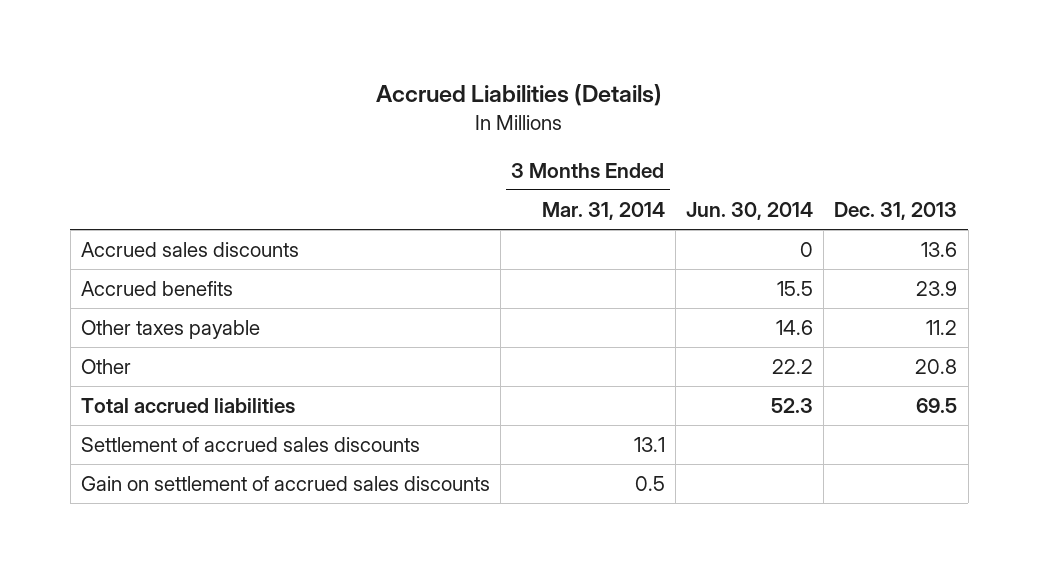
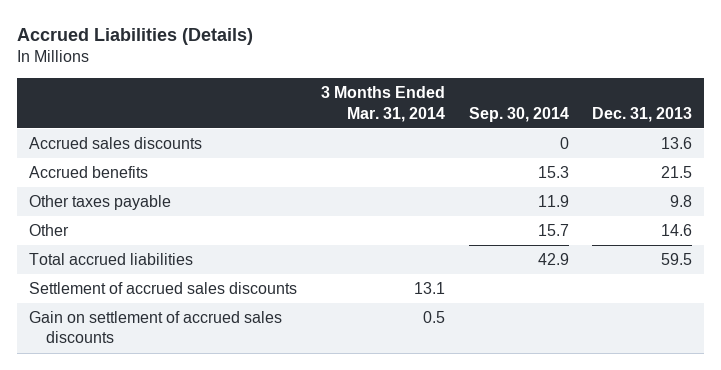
- | 3 Months Ended Mar. 31, 2014 | Jun. 30, 2014 | Dec. 31, 2013
+ | 3 Months Ended Mar. 31, 2014 | Sep. 30, 2014 | Dec. 31, 2013
- Accrued benefits | | 15.5 | 23.9
- Other taxes payable | | 14.6 | 11.2
- Other | | 22.2 | 20.8
- Total accrued liabilities | | 52.3 | 69.5
+ Accrued benefits | | 15.3 | 21.5
+ Other taxes payable | | 11.9 | 9.8
+ Other | | 15.7 | 14.6
+ Total accrued liabilities | | 42.9 | 59.5

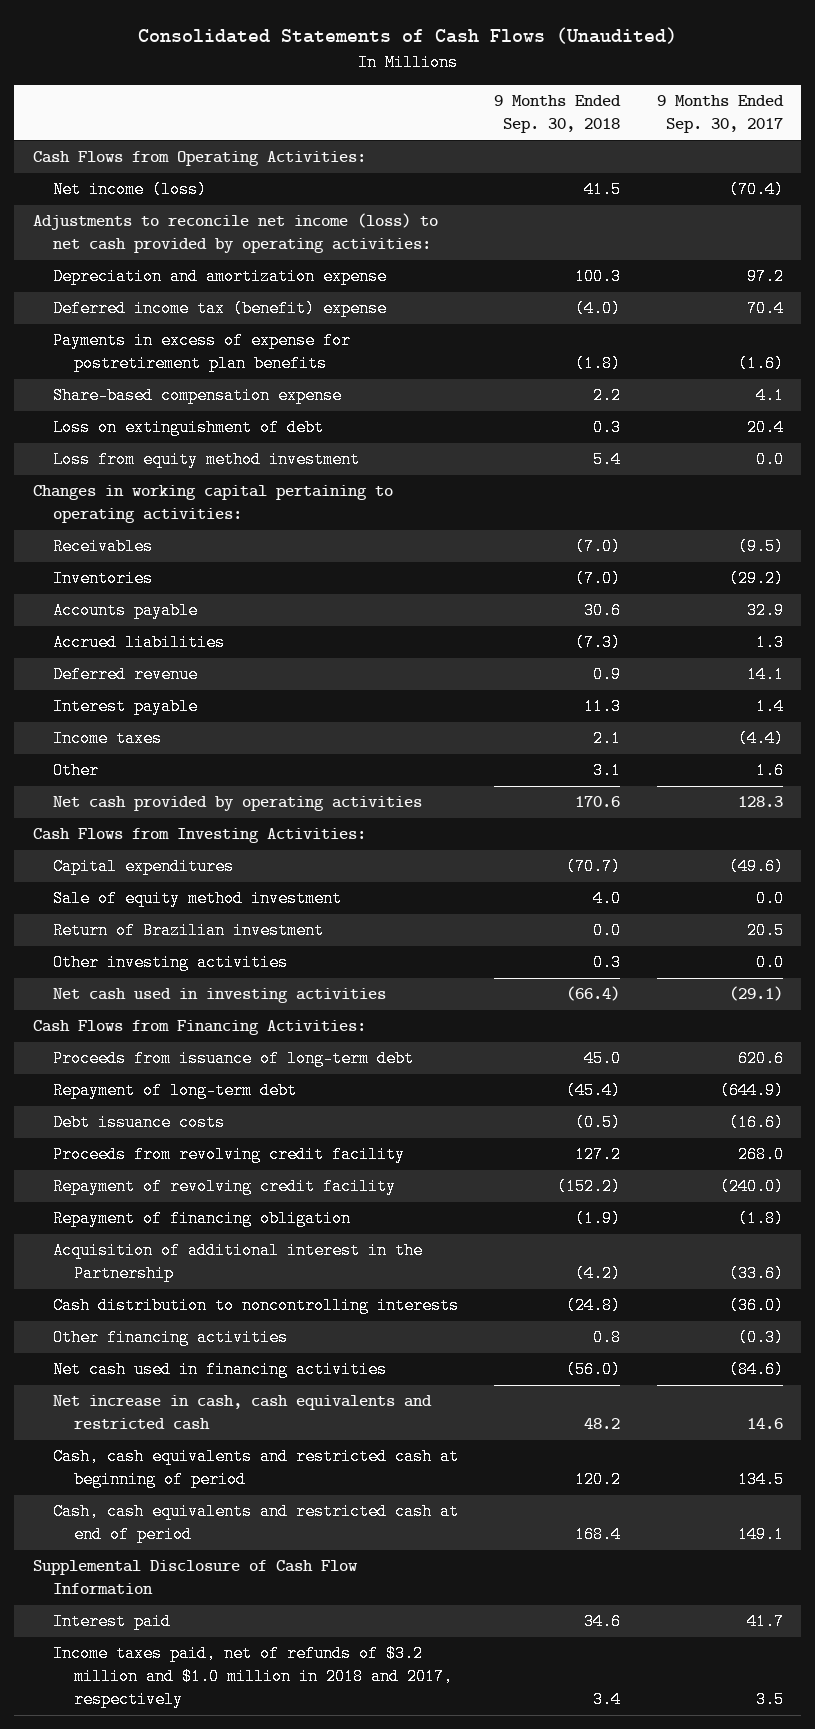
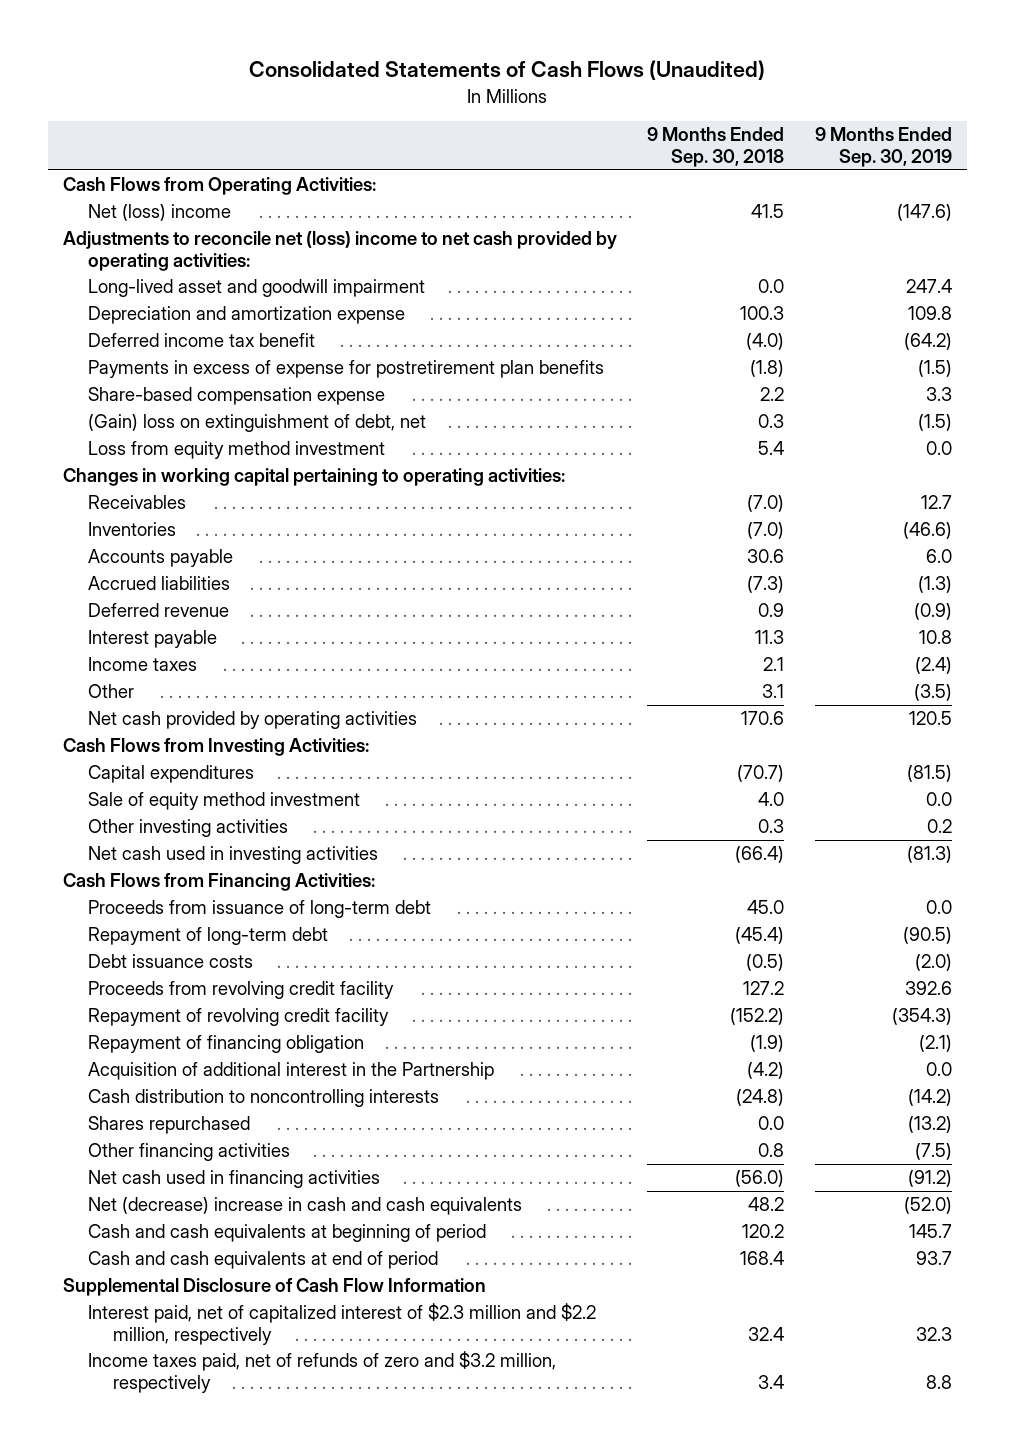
- | 9 Months Ended Sep. 30, 2018 | 9 Months Ended Sep. 30, 2017
+ | 9 Months Ended Sep. 30, 2018 | 9 Months Ended Sep. 30, 2019
- Net income (loss) | 41.5 | (70.4)
- Adjustments to reconcile net income (loss) to net cash provided by operating activities:
+ Net (loss) income | 41.5 | (147.6)
+ Adjustments to reconcile net (loss) income to net cash provided by operating activities:
+ Long-lived asset and goodwill impairment | 0.0 | 247.4
- Deferred income tax (benefit) expense | (4.0) | 70.4
+ Deferred income tax benefit | (4.0) | (64.2)
- Loss on extinguishment of debt | 0.3 | 20.4
+ (Gain) loss on extinguishment of debt, net | 0.3 | (1.5)
- Return of Brazilian investment | 0.0 | 20.5
+ Shares repurchased | 0.0 | (13.2)
- Net increase in cash, cash equivalents and restricted cash | 48.2 | 14.6
- Cash, cash equivalents and restricted cash at beginning of period | 120.2 | 134.5
- Cash, cash equivalents and restricted cash at end of period | 168.4 | 149.1
+ Net (decrease) increase in cash and cash equivalents | 48.2 | (52.0)
+ Cash and cash equivalents at beginning of period | 120.2 | 145.7
+ Cash and cash equivalents at end of period | 168.4 | 93.7
- Interest paid | 34.6 | 41.7
- Income taxes paid, net of refunds of $3.2 million and $1.0 million in 2018 and 2017, respectively | 3.4 | 3.5
+ Interest paid, net of capitalized interest of $2.3 million and $2.2 million, respectively | 32.4 | 32.3
+ Income taxes paid, net of refunds of zero and $3.2 million, respectively | 3.4 | 8.8

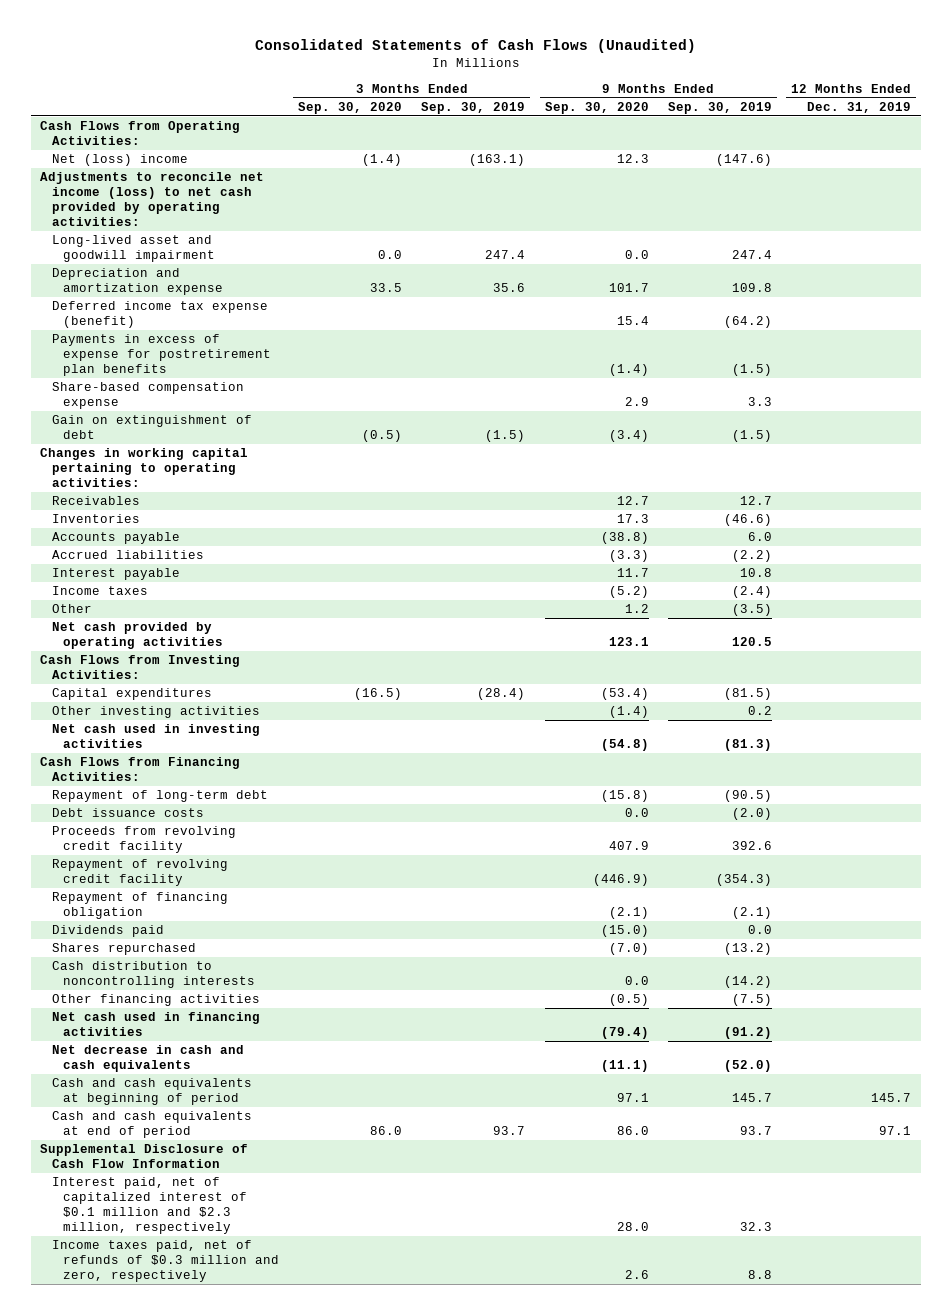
- | 9 Months Ended Sep. 30, 2018 | 9 Months Ended Sep. 30, 2019
+ | 3 Months Ended Sep. 30, 2020 | 3 Months Ended Sep. 30, 2019 | 9 Months Ended Sep. 30, 2020 | 9 Months Ended Sep. 30, 2019 | 12 Months Ended Dec. 31, 2019
- Adjustments to reconcile net (loss) income to net cash provided by operating activities:
+ Adjustments to reconcile net income (loss) to net cash provided by operating activities:
- Deferred income tax benefit | (4.0) | (64.2)
+ Deferred income tax expense (benefit) | | | 15.4 | (64.2) |
- (Gain) loss on extinguishment of debt, net | 0.3 | (1.5)
- Loss from equity method investment | 5.4 | 0.0
+ Gain on extinguishment of debt | (0.5) | (1.5) | (3.4) | (1.5) |
- Accrued liabilities | (7.3) | (1.3)
- Deferred revenue | 0.9 | (0.9)
+ Accrued liabilities | | | (3.3) | (2.2) |
- Sale of equity method investment | 4.0 | 0.0
- Proceeds from issuance of long-term debt | 45.0 | 0.0
- Acquisition of additional interest in the Partnership | (4.2) | 0.0
+ Dividends paid | | | (15.0) | 0.0 |
moved down: Cash distribution to noncontrolling interests | | | 0.0 | (14.2) |
- Net (decrease) increase in cash and cash equivalents | 48.2 | (52.0)
+ Net decrease in cash and cash equivalents | | | (11.1) | (52.0) |
- Interest paid, net of capitalized interest of $2.3 million and $2.2 million, respectively | 32.4 | 32.3
- Income taxes paid, net of refunds of zero and $3.2 million, respectively | 3.4 | 8.8
+ Interest paid, net of capitalized interest of $0.1 million and $2.3 million, respectively | | | 28.0 | 32.3 |
+ Income taxes paid, net of refunds of $0.3 million and zero, respectively | | | 2.6 | 8.8 |

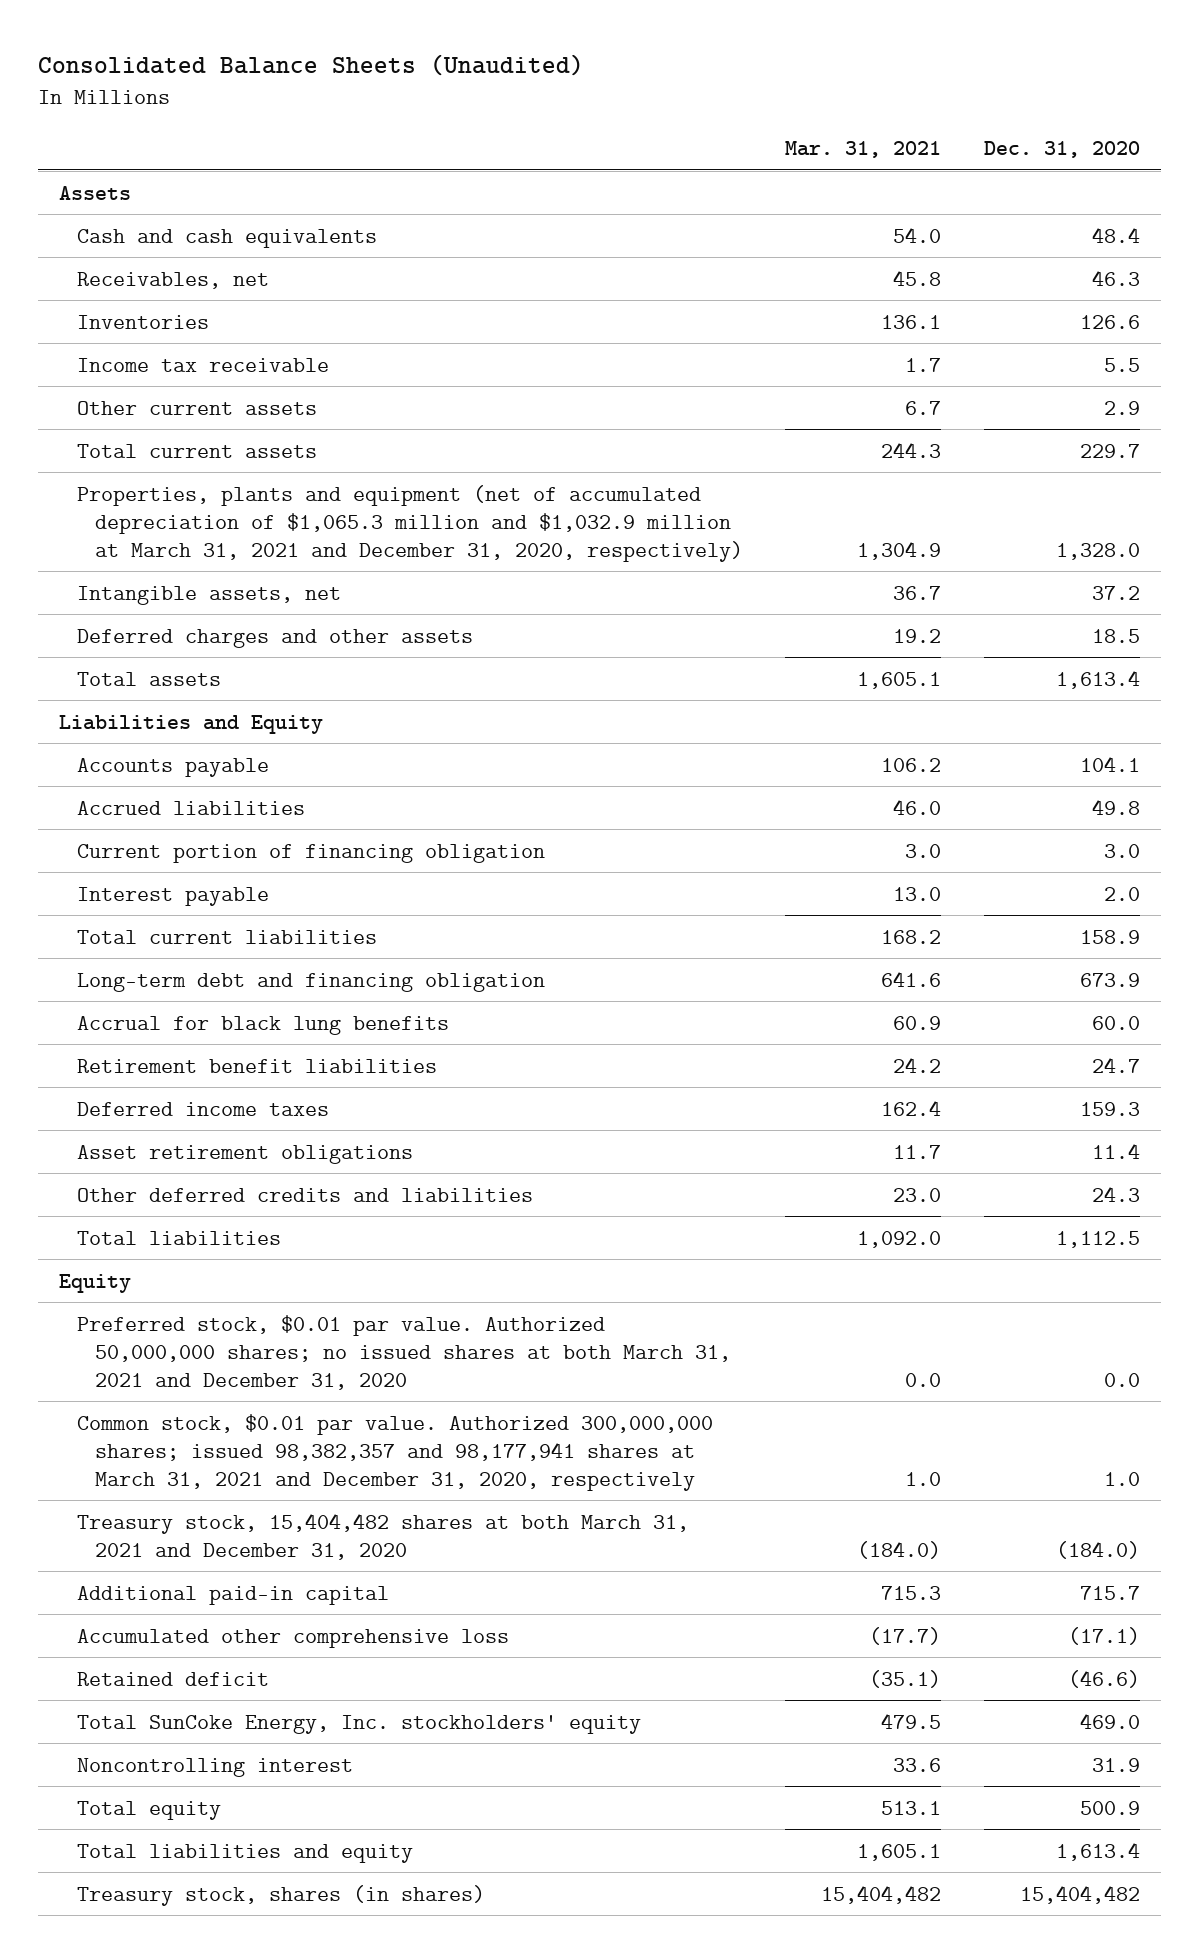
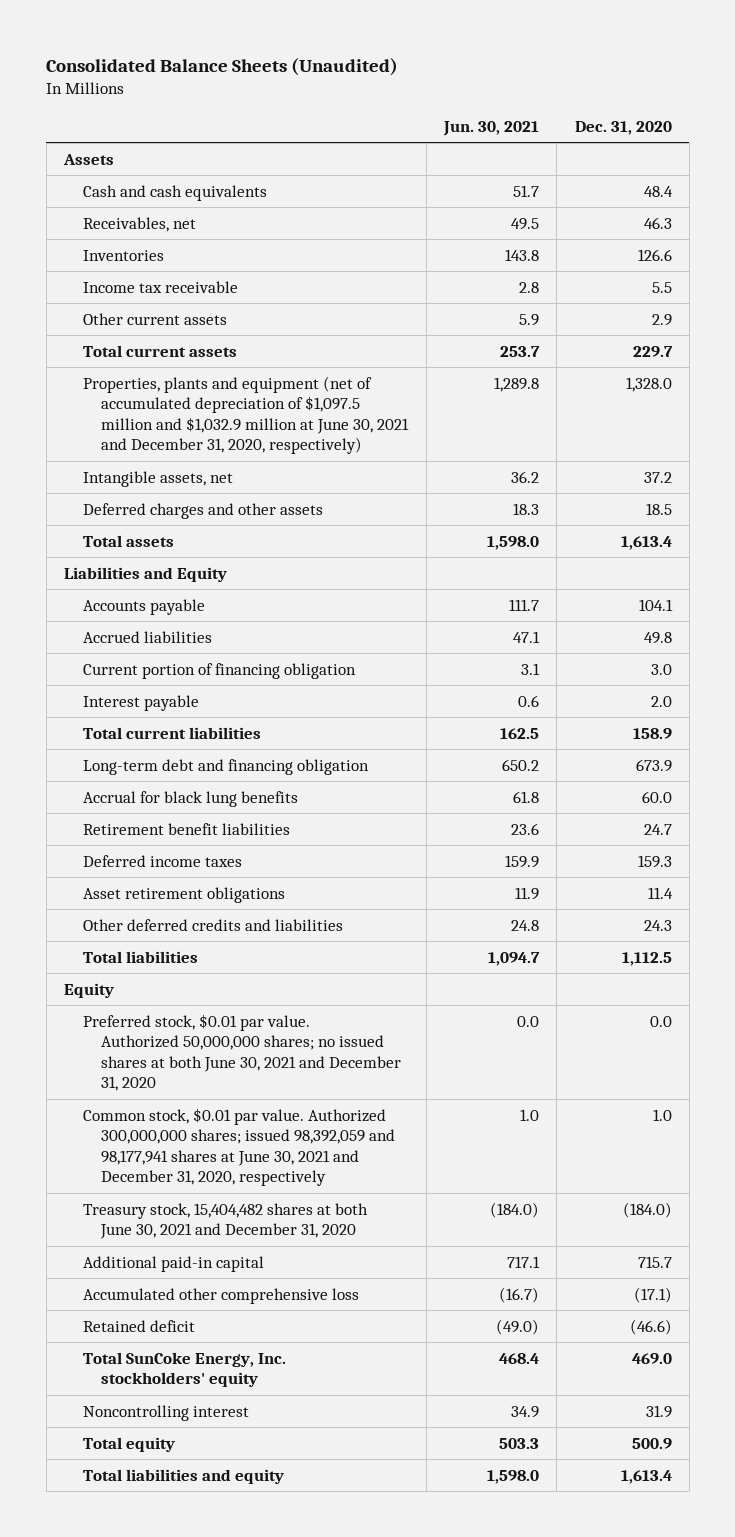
- | Mar. 31, 2021 | Dec. 31, 2020
+ | Jun. 30, 2021 | Dec. 31, 2020
- Properties, plants and equipment (net of accumulated depreciation of $1,065.3 million and $1,032.9 million at March 31, 2021 and December 31, 2020, respectively) | 1,304.9 | 1,328.0
+ Properties, plants and equipment (net of accumulated depreciation of $1,097.5 million and $1,032.9 million at June 30, 2021 and December 31, 2020, respectively) | 1,289.8 | 1,328.0
- Preferred stock, $0.01 par value. Authorized 50,000,000 shares; no issued shares at both March 31, 2021 and December 31, 2020 | 0.0 | 0.0
- Common stock, $0.01 par value. Authorized 300,000,000 shares; issued 98,382,357 and 98,177,941 shares at March 31, 2021 and December 31, 2020, respectively | 1.0 | 1.0
- Treasury stock, 15,404,482 shares at both March 31, 2021 and December 31, 2020 | (184.0) | (184.0)
+ Preferred stock, $0.01 par value. Authorized 50,000,000 shares; no issued shares at both June 30, 2021 and December 31, 2020 | 0.0 | 0.0
+ Common stock, $0.01 par value. Authorized 300,000,000 shares; issued 98,392,059 and 98,177,941 shares at June 30, 2021 and December 31, 2020, respectively | 1.0 | 1.0
+ Treasury stock, 15,404,482 shares at both June 30, 2021 and December 31, 2020 | (184.0) | (184.0)
- Treasury stock, shares (in shares) | 15,404,482 | 15,404,482

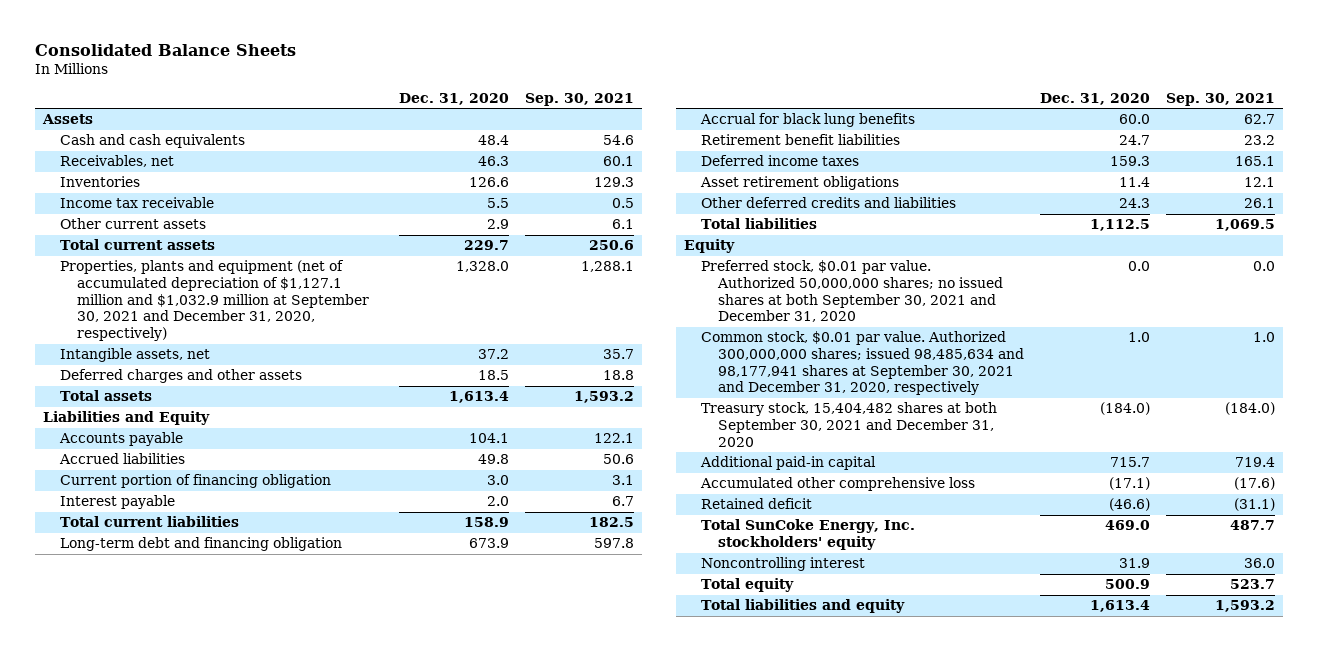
- Consolidated Balance Sheets (Unaudited)
+ Consolidated Balance Sheets
- | Jun. 30, 2021 | Dec. 31, 2020
+ | Dec. 31, 2020 | Sep. 30, 2021
- Properties, plants and equipment (net of accumulated depreciation of $1,097.5 million and $1,032.9 million at June 30, 2021 and December 31, 2020, respectively) | 1,289.8 | 1,328.0
+ Properties, plants and equipment (net of accumulated depreciation of $1,127.1 million and $1,032.9 million at September 30, 2021 and December 31, 2020, respectively) | 1,328.0 | 1,288.1
- Preferred stock, $0.01 par value. Authorized 50,000,000 shares; no issued shares at both June 30, 2021 and December 31, 2020 | 0.0 | 0.0
- Common stock, $0.01 par value. Authorized 300,000,000 shares; issued 98,392,059 and 98,177,941 shares at June 30, 2021 and December 31, 2020, respectively | 1.0 | 1.0
- Treasury stock, 15,404,482 shares at both June 30, 2021 and December 31, 2020 | (184.0) | (184.0)
+ Preferred stock, $0.01 par value. Authorized 50,000,000 shares; no issued shares at both September 30, 2021 and December 31, 2020 | 0.0 | 0.0
+ Common stock, $0.01 par value. Authorized 300,000,000 shares; issued 98,485,634 and 98,177,941 shares at September 30, 2021 and December 31, 2020, respectively | 1.0 | 1.0
+ Treasury stock, 15,404,482 shares at both September 30, 2021 and December 31, 2020 | (184.0) | (184.0)

